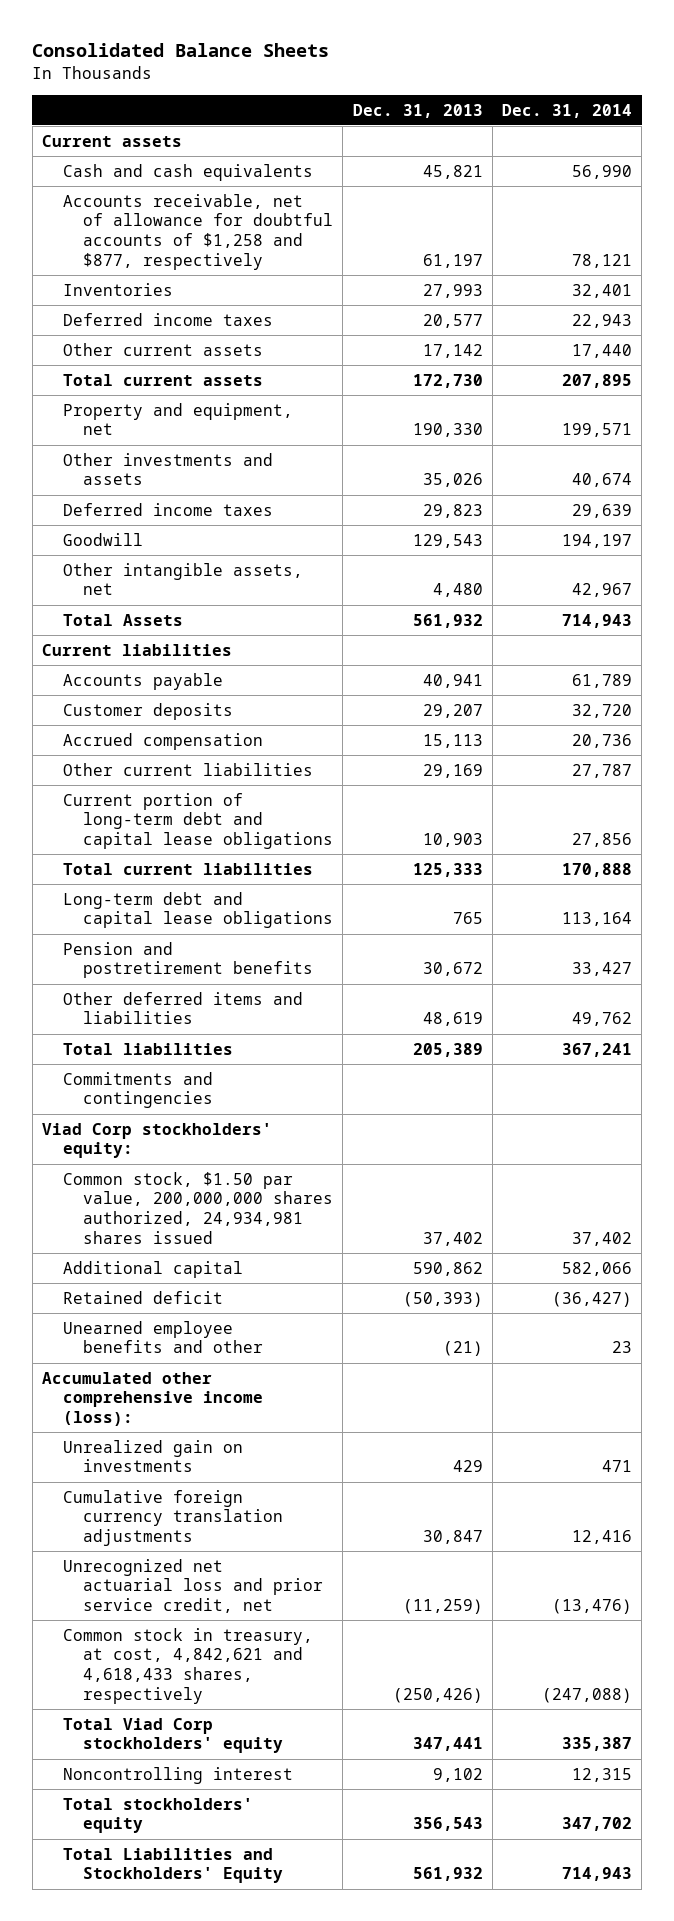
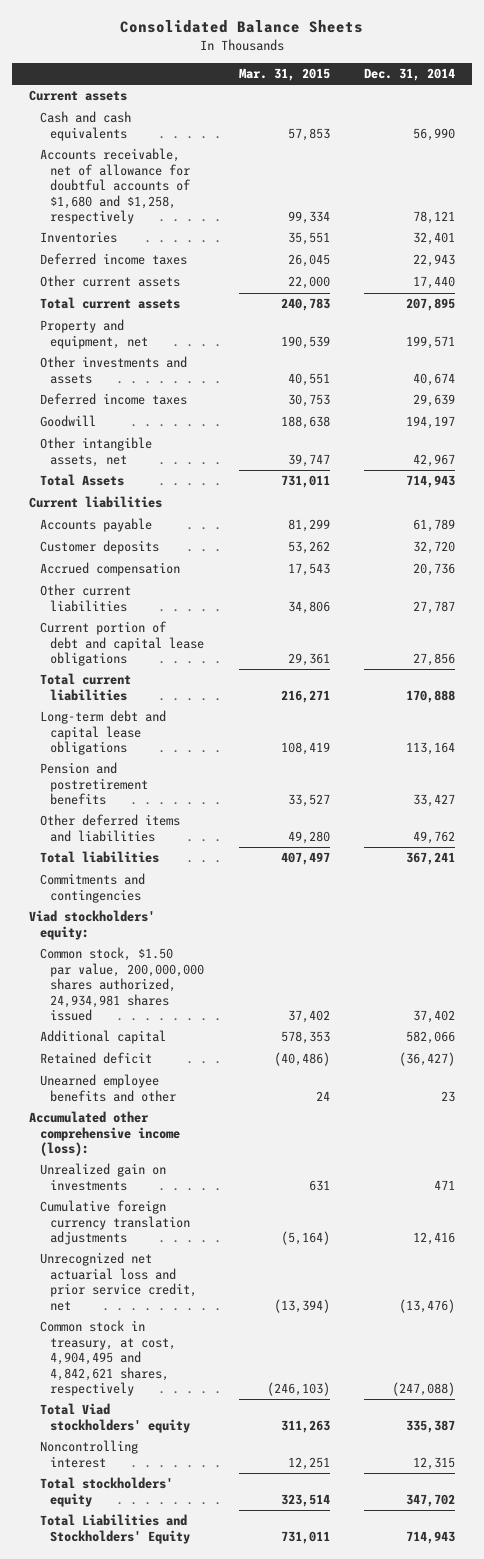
- | Dec. 31, 2013 | Dec. 31, 2014
+ | Mar. 31, 2015 | Dec. 31, 2014
- Accounts receivable, net of allowance for doubtful accounts of $1,258 and $877, respectively | 61,197 | 78,121
+ Accounts receivable, net of allowance for doubtful accounts of $1,680 and $1,258, respectively | 99,334 | 78,121
- Current portion of long-term debt and capital lease obligations | 10,903 | 27,856
+ Current portion of debt and capital lease obligations | 29,361 | 27,856
- Viad Corp stockholders' equity:
+ Viad stockholders' equity:
- Common stock in treasury, at cost, 4,842,621 and 4,618,433 shares, respectively | (250,426) | (247,088)
- Total Viad Corp stockholders' equity | 347,441 | 335,387
+ Common stock in treasury, at cost, 4,904,495 and 4,842,621 shares, respectively | (246,103) | (247,088)
+ Total Viad stockholders' equity | 311,263 | 335,387

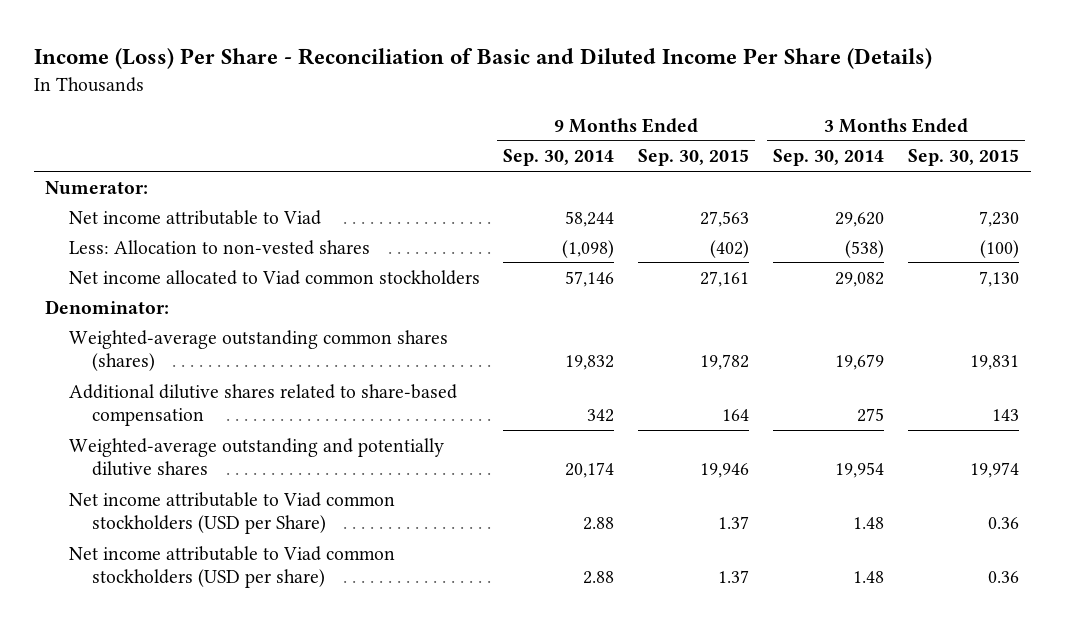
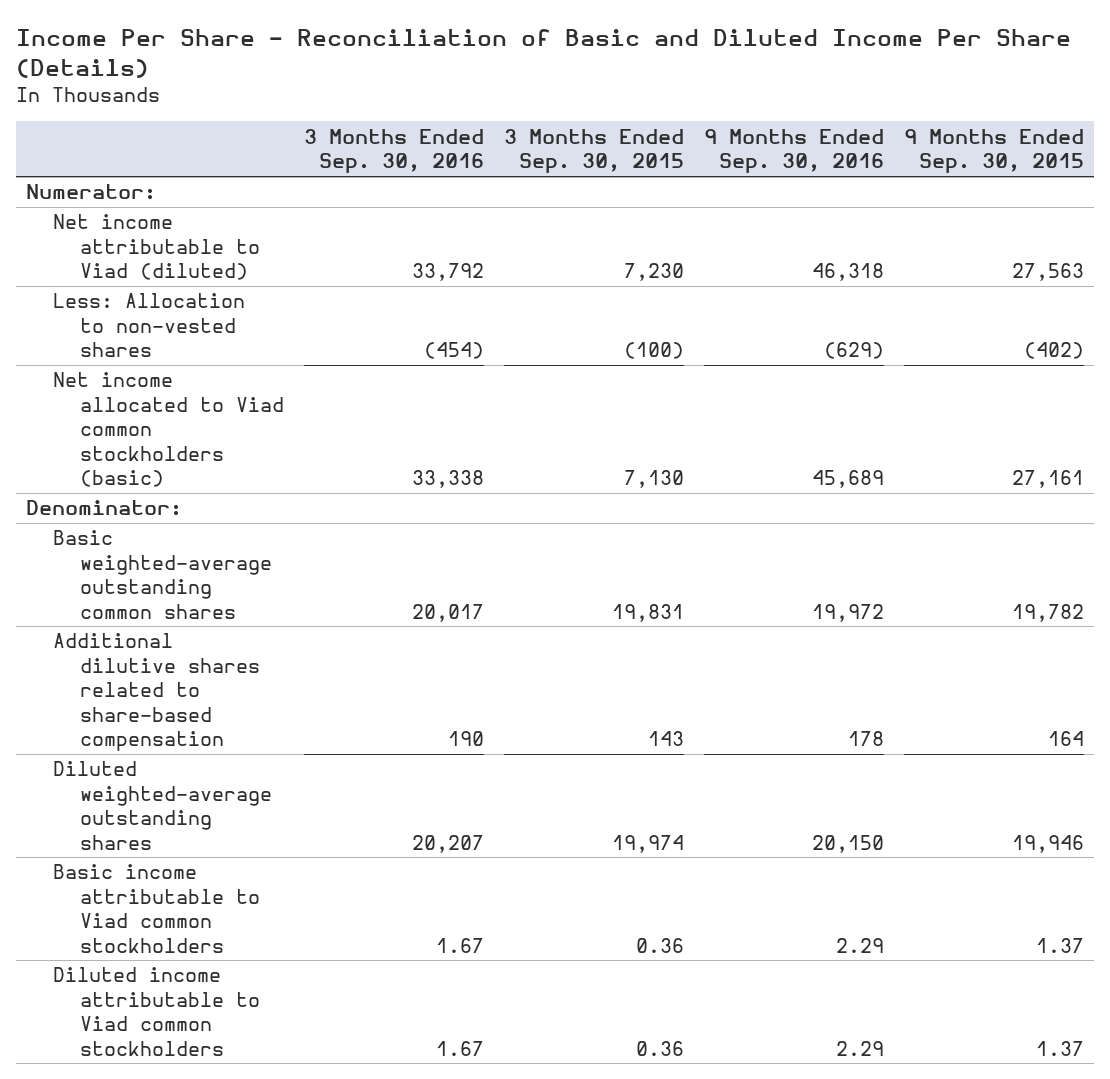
- Income (Loss) Per Share - Reconciliation of Basic and Diluted Income Per Share (Details)
+ Income Per Share - Reconciliation of Basic and Diluted Income Per Share (Details)
- | 9 Months Ended Sep. 30, 2014 | 9 Months Ended Sep. 30, 2015 | 3 Months Ended Sep. 30, 2014 | 3 Months Ended Sep. 30, 2015
+ | 3 Months Ended Sep. 30, 2016 | 3 Months Ended Sep. 30, 2015 | 9 Months Ended Sep. 30, 2016 | 9 Months Ended Sep. 30, 2015
- Net income attributable to Viad | 58,244 | 27,563 | 29,620 | 7,230
+ Net income attributable to Viad (diluted) | 33,792 | 7,230 | 46,318 | 27,563
- Net income allocated to Viad common stockholders | 57,146 | 27,161 | 29,082 | 7,130
+ Net income allocated to Viad common stockholders (basic) | 33,338 | 7,130 | 45,689 | 27,161
- Weighted-average outstanding common shares (shares) | 19,832 | 19,782 | 19,679 | 19,831
+ Basic weighted-average outstanding common shares | 20,017 | 19,831 | 19,972 | 19,782
- Weighted-average outstanding and potentially dilutive shares | 20,174 | 19,946 | 19,954 | 19,974
- Net income attributable to Viad common stockholders (USD per Share) | 2.88 | 1.37 | 1.48 | 0.36
- Net income attributable to Viad common stockholders (USD per share) | 2.88 | 1.37 | 1.48 | 0.36
+ Diluted weighted-average outstanding shares | 20,207 | 19,974 | 20,150 | 19,946
+ Basic income attributable to Viad common stockholders | 1.67 | 0.36 | 2.29 | 1.37
+ Diluted income attributable to Viad common stockholders | 1.67 | 0.36 | 2.29 | 1.37

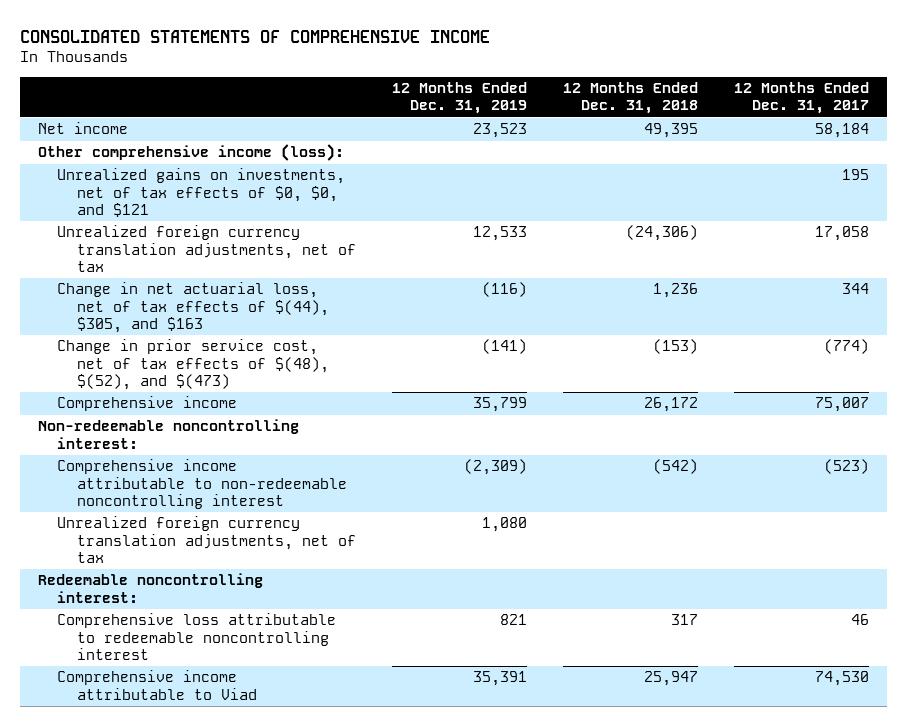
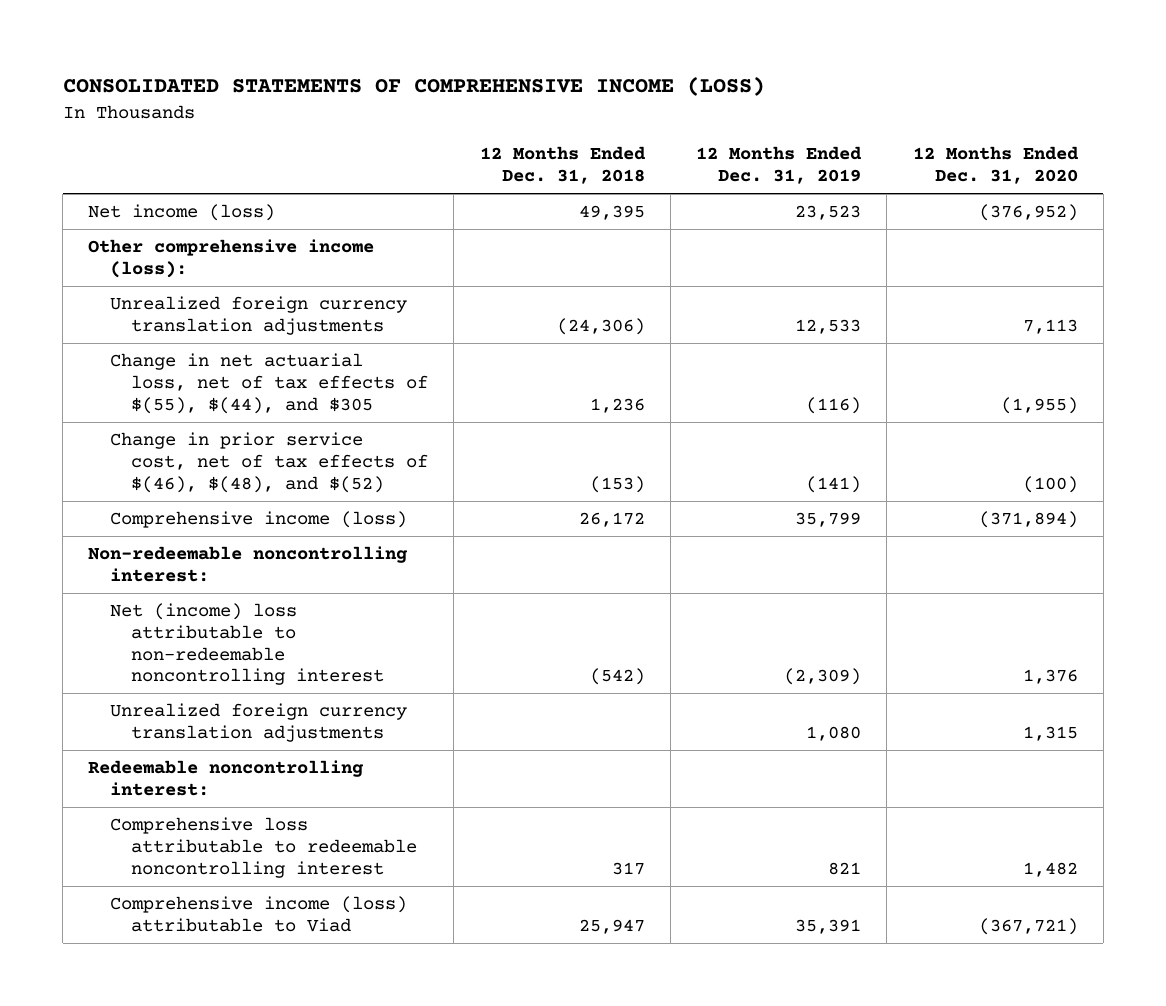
- CONSOLIDATED STATEMENTS OF COMPREHENSIVE INCOME
+ CONSOLIDATED STATEMENTS OF COMPREHENSIVE INCOME (LOSS)
- | 12 Months Ended Dec. 31, 2019 | 12 Months Ended Dec. 31, 2018 | 12 Months Ended Dec. 31, 2017
+ | 12 Months Ended Dec. 31, 2018 | 12 Months Ended Dec. 31, 2019 | 12 Months Ended Dec. 31, 2020
- Net income | 23,523 | 49,395 | 58,184
+ Net income (loss) | 49,395 | 23,523 | (376,952)
- Unrealized gains on investments, net of tax effects of $0, $0, and $121 | | | 195
- Unrealized foreign currency translation adjustments, net of tax | 12,533 | (24,306) | 17,058
- Change in net actuarial loss, net of tax effects of $(44), $305, and $163 | (116) | 1,236 | 344
- Change in prior service cost, net of tax effects of $(48), $(52), and $(473) | (141) | (153) | (774)
- Comprehensive income | 35,799 | 26,172 | 75,007
+ Unrealized foreign currency translation adjustments | (24,306) | 12,533 | 7,113
+ Change in net actuarial loss, net of tax effects of $(55), $(44), and $305 | 1,236 | (116) | (1,955)
+ Change in prior service cost, net of tax effects of $(46), $(48), and $(52) | (153) | (141) | (100)
+ Comprehensive income (loss) | 26,172 | 35,799 | (371,894)
- Comprehensive income attributable to non-redeemable noncontrolling interest | (2,309) | (542) | (523)
- Unrealized foreign currency translation adjustments, net of tax | 1,080 | |
+ Net (income) loss attributable to non-redeemable noncontrolling interest | (542) | (2,309) | 1,376
+ Unrealized foreign currency translation adjustments | | 1,080 | 1,315
- Comprehensive income attributable to Viad | 35,391 | 25,947 | 74,530
+ Comprehensive income (loss) attributable to Viad | 25,947 | 35,391 | (367,721)

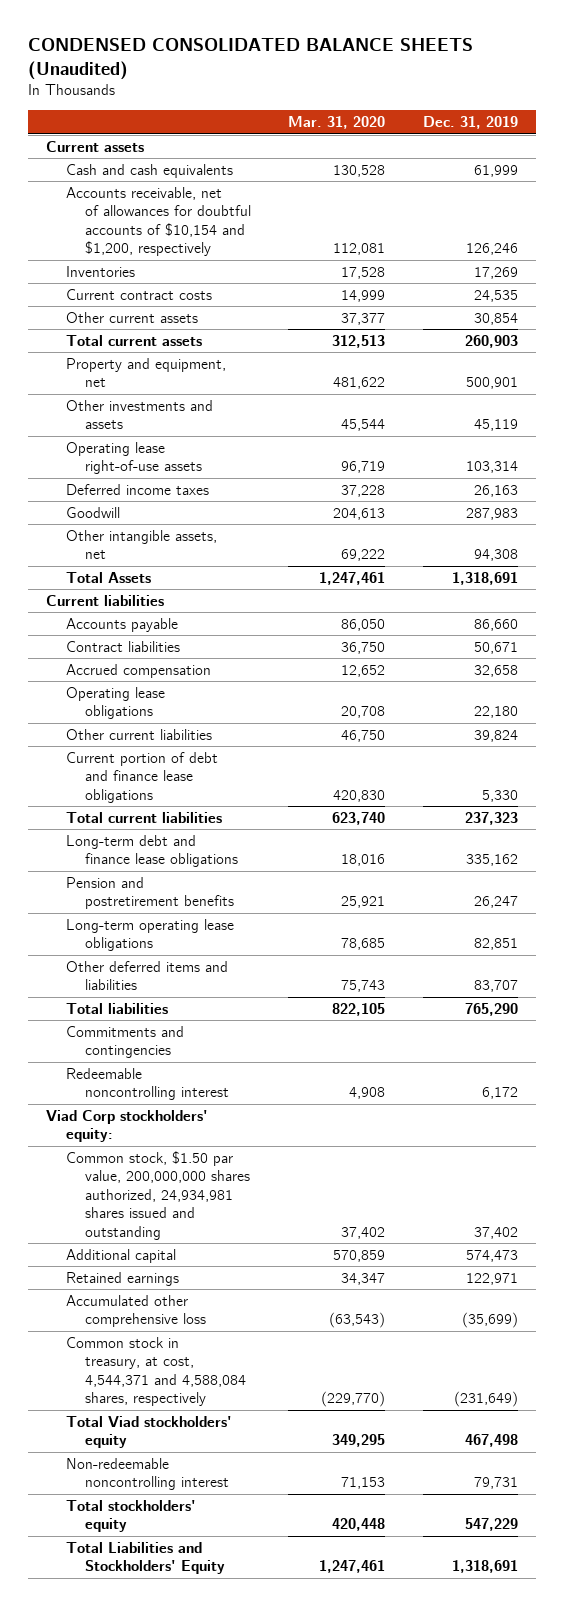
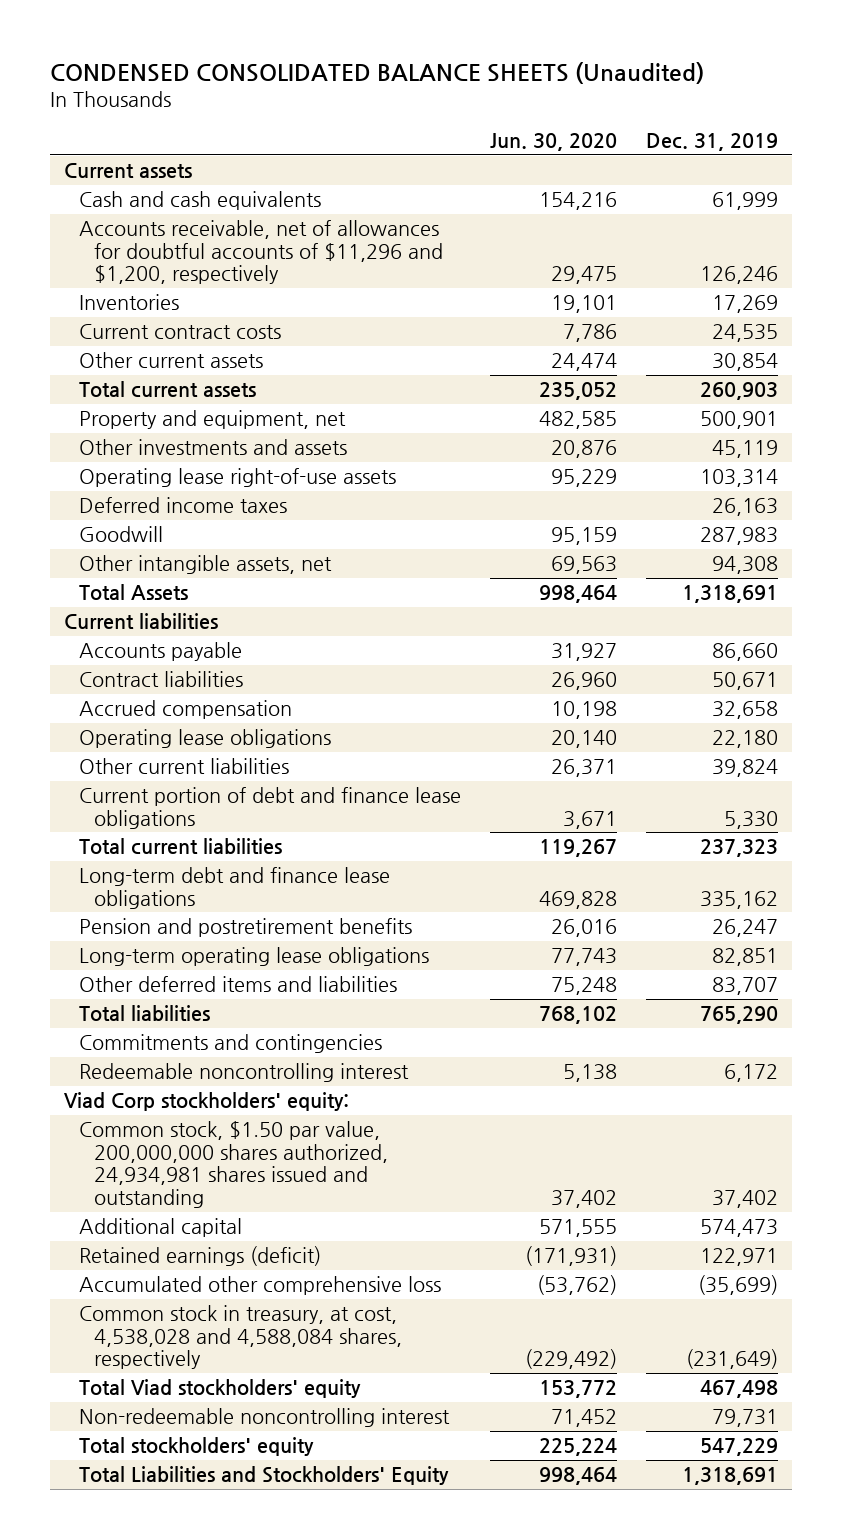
- | Mar. 31, 2020 | Dec. 31, 2019
+ | Jun. 30, 2020 | Dec. 31, 2019
- Accounts receivable, net of allowances for doubtful accounts of $10,154 and $1,200, respectively | 112,081 | 126,246
+ Accounts receivable, net of allowances for doubtful accounts of $11,296 and $1,200, respectively | 29,475 | 126,246
- Retained earnings | 34,347 | 122,971
+ Retained earnings (deficit) | (171,931) | 122,971
- Common stock in treasury, at cost, 4,544,371 and 4,588,084 shares, respectively | (229,770) | (231,649)
+ Common stock in treasury, at cost, 4,538,028 and 4,588,084 shares, respectively | (229,492) | (231,649)

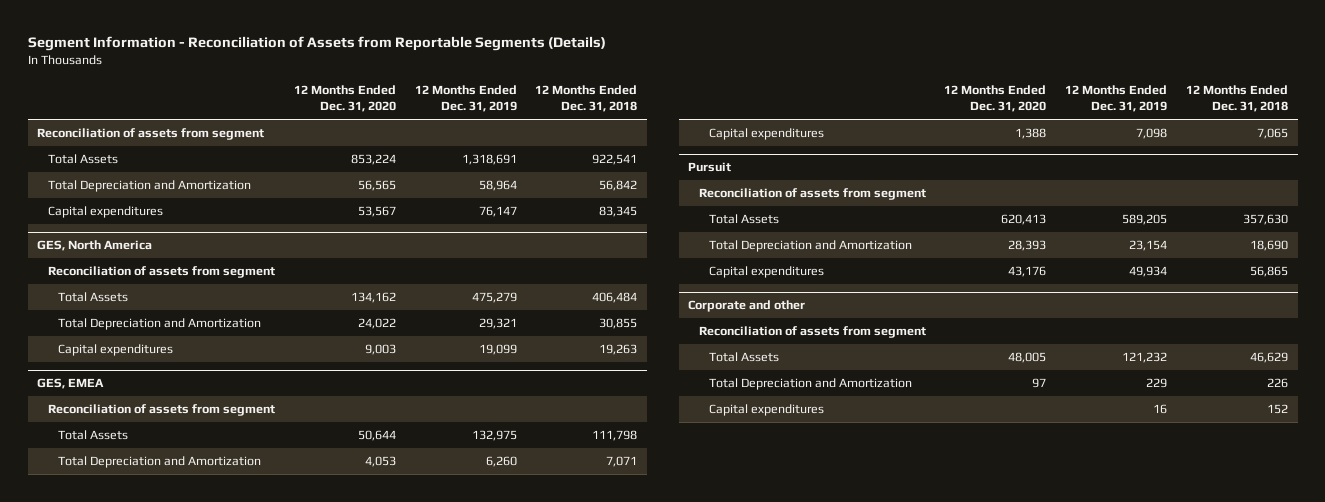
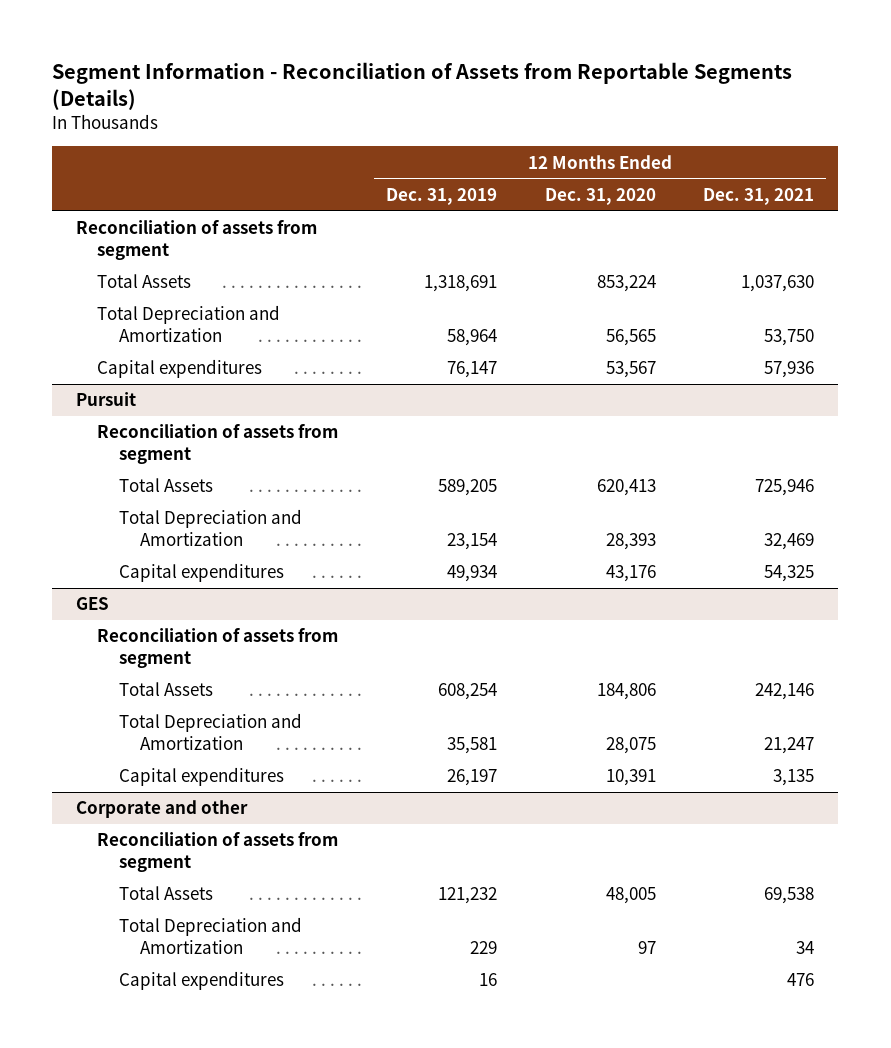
- | 12 Months Ended Dec. 31, 2020 | 12 Months Ended Dec. 31, 2019 | 12 Months Ended Dec. 31, 2018
+ | 12 Months Ended Dec. 31, 2019 | 12 Months Ended Dec. 31, 2020 | 12 Months Ended Dec. 31, 2021
- GES, North America
- Reconciliation of assets from segment
- Total Assets | 134,162 | 475,279 | 406,484
- Total Depreciation and Amortization | 24,022 | 29,321 | 30,855
- Capital expenditures | 9,003 | 19,099 | 19,263
- GES, EMEA
- Reconciliation of assets from segment
- Total Assets | 50,644 | 132,975 | 111,798
- Total Depreciation and Amortization | 4,053 | 6,260 | 7,071
- Capital expenditures | 1,388 | 7,098 | 7,065
+ GES
+ Reconciliation of assets from segment
+ Total Assets | 608,254 | 184,806 | 242,146
+ Total Depreciation and Amortization | 35,581 | 28,075 | 21,247
+ Capital expenditures | 26,197 | 10,391 | 3,135

